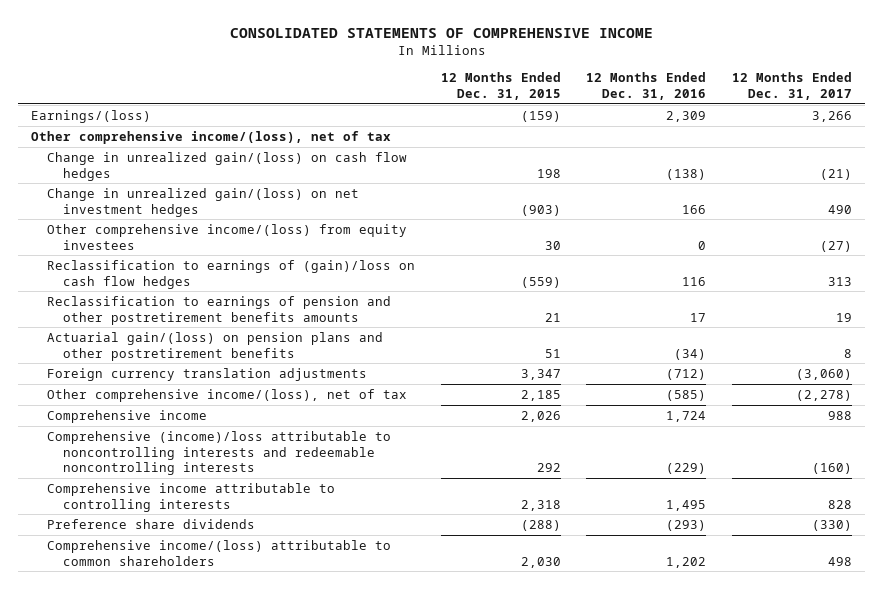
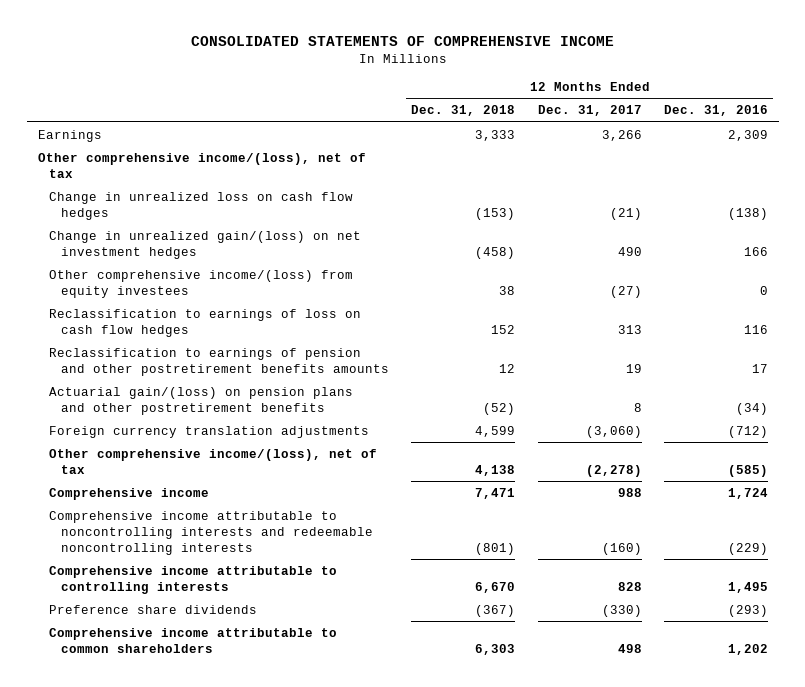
- | 12 Months Ended Dec. 31, 2015 | 12 Months Ended Dec. 31, 2016 | 12 Months Ended Dec. 31, 2017
+ | 12 Months Ended Dec. 31, 2018 | 12 Months Ended Dec. 31, 2017 | 12 Months Ended Dec. 31, 2016
- Earnings/(loss) | (159) | 2,309 | 3,266
+ Earnings | 3,333 | 3,266 | 2,309
- Change in unrealized gain/(loss) on cash flow hedges | 198 | (138) | (21)
+ Change in unrealized loss on cash flow hedges | (153) | (21) | (138)
- Reclassification to earnings of (gain)/loss on cash flow hedges | (559) | 116 | 313
+ Reclassification to earnings of loss on cash flow hedges | 152 | 313 | 116
- Comprehensive (income)/loss attributable to noncontrolling interests and redeemable noncontrolling interests | 292 | (229) | (160)
+ Comprehensive income attributable to noncontrolling interests and redeemable noncontrolling interests | (801) | (160) | (229)
- Comprehensive income/(loss) attributable to common shareholders | 2,030 | 1,202 | 498
+ Comprehensive income attributable to common shareholders | 6,303 | 498 | 1,202

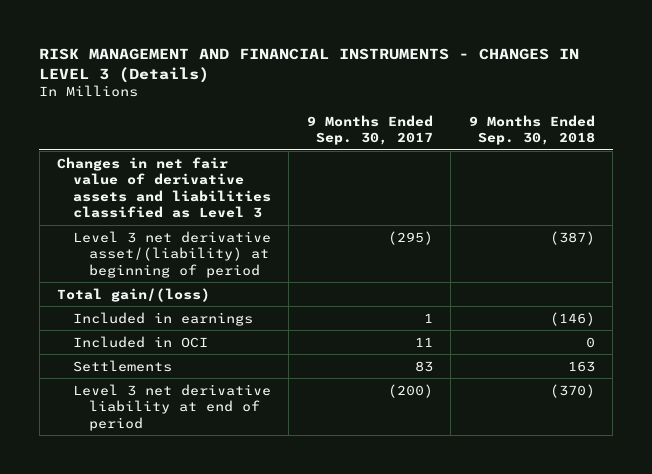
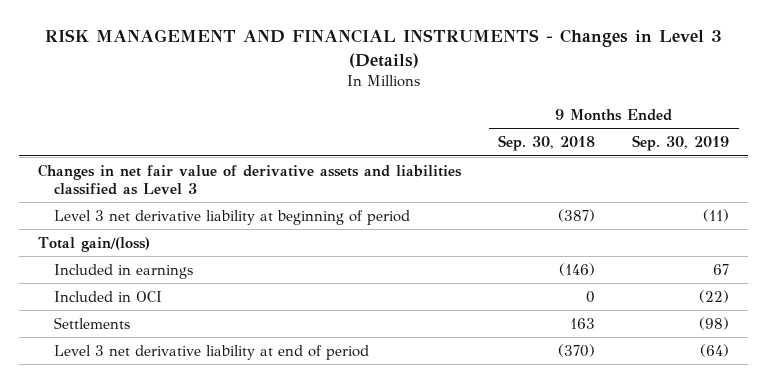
- RISK MANAGEMENT AND FINANCIAL INSTRUMENTS - CHANGES IN LEVEL 3 (Details)
+ RISK MANAGEMENT AND FINANCIAL INSTRUMENTS - Changes in Level 3 (Details)
- | 9 Months Ended Sep. 30, 2017 | 9 Months Ended Sep. 30, 2018
+ | 9 Months Ended Sep. 30, 2018 | 9 Months Ended Sep. 30, 2019
- Level 3 net derivative asset/(liability) at beginning of period | (295) | (387)
+ Level 3 net derivative liability at beginning of period | (387) | (11)

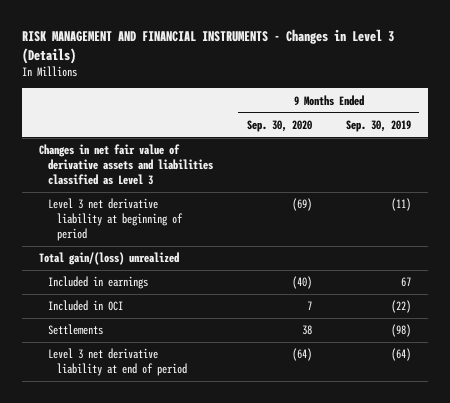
- | 9 Months Ended Sep. 30, 2018 | 9 Months Ended Sep. 30, 2019
+ | 9 Months Ended Sep. 30, 2020 | 9 Months Ended Sep. 30, 2019
- Total gain/(loss)
+ Total gain/(loss) unrealized

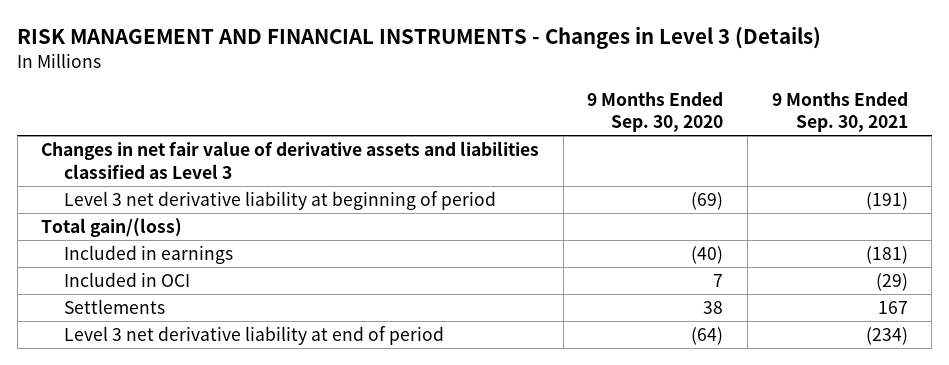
- | 9 Months Ended Sep. 30, 2020 | 9 Months Ended Sep. 30, 2019
+ | 9 Months Ended Sep. 30, 2020 | 9 Months Ended Sep. 30, 2021
- Total gain/(loss) unrealized
+ Total gain/(loss)

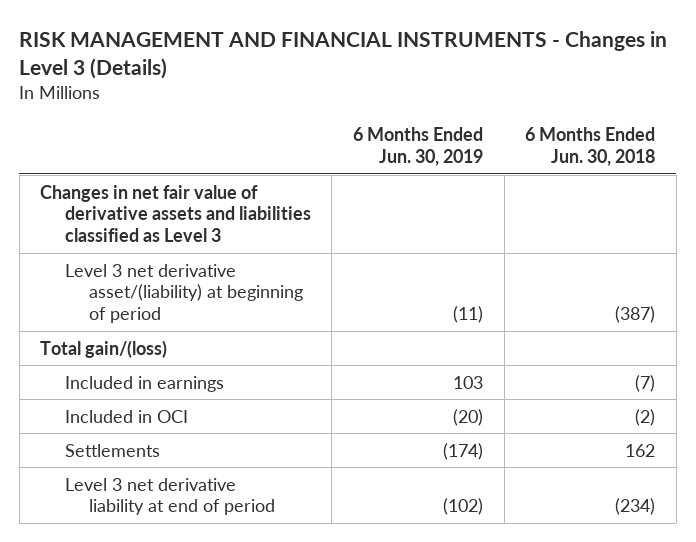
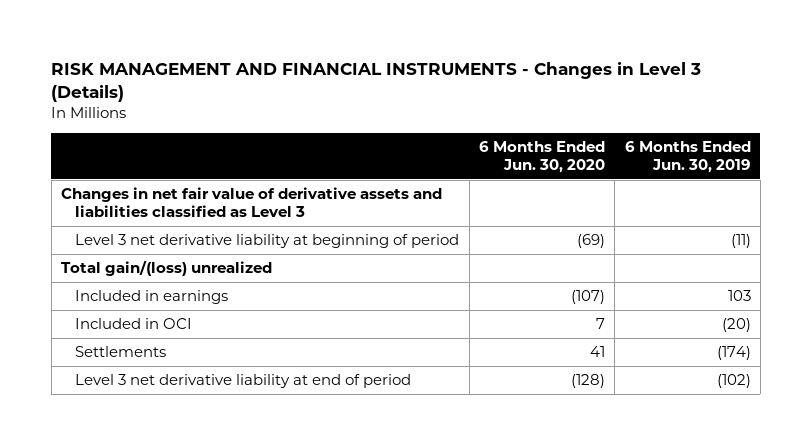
- | 6 Months Ended Jun. 30, 2019 | 6 Months Ended Jun. 30, 2018
+ | 6 Months Ended Jun. 30, 2020 | 6 Months Ended Jun. 30, 2019
- Level 3 net derivative asset/(liability) at beginning of period | (11) | (387)
- Total gain/(loss)
+ Level 3 net derivative liability at beginning of period | (69) | (11)
+ Total gain/(loss) unrealized

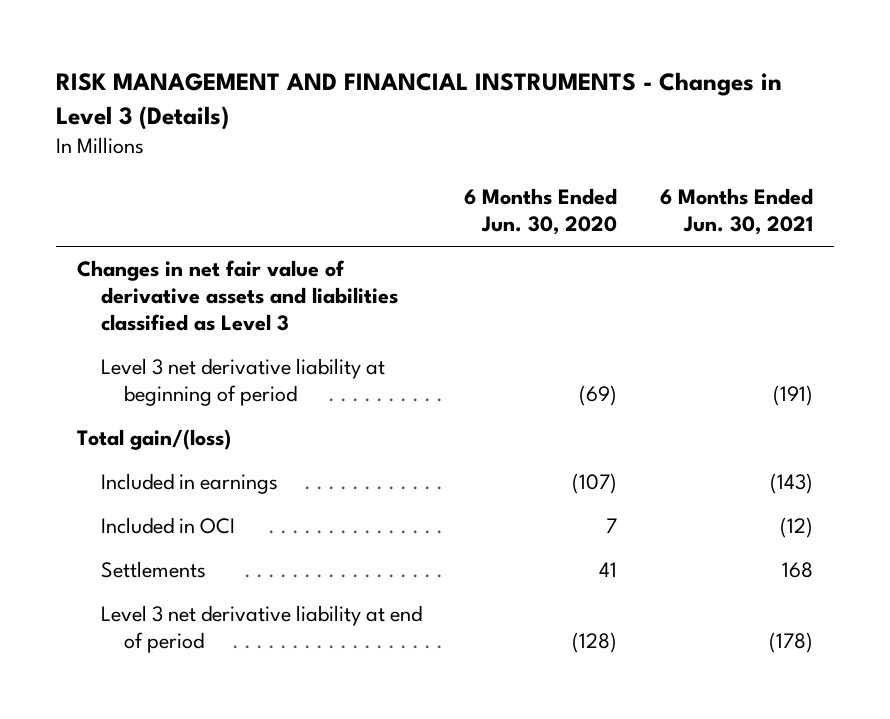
- | 6 Months Ended Jun. 30, 2020 | 6 Months Ended Jun. 30, 2019
+ | 6 Months Ended Jun. 30, 2020 | 6 Months Ended Jun. 30, 2021
- Total gain/(loss) unrealized
+ Total gain/(loss)

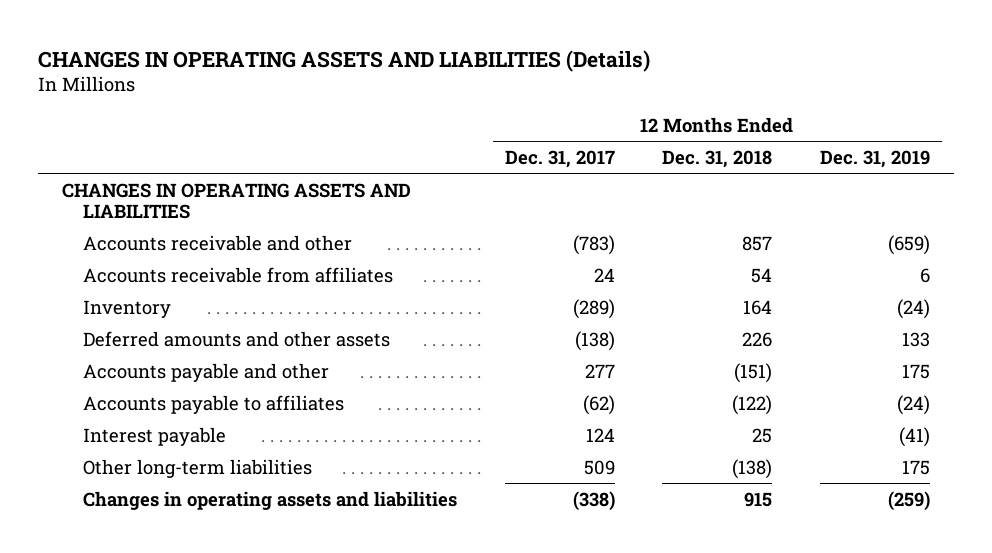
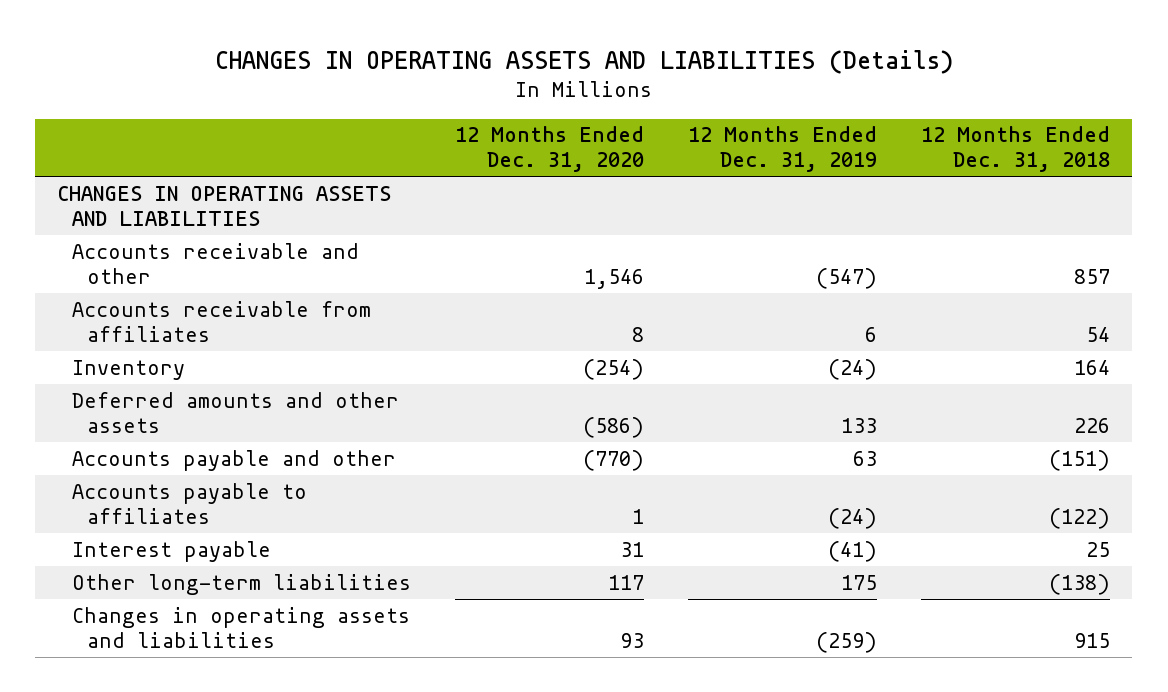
- | 12 Months Ended Dec. 31, 2017 | 12 Months Ended Dec. 31, 2018 | 12 Months Ended Dec. 31, 2019
+ | 12 Months Ended Dec. 31, 2020 | 12 Months Ended Dec. 31, 2019 | 12 Months Ended Dec. 31, 2018
- Accounts receivable and other | (783) | 857 | (659)
+ Accounts receivable and other | 1,546 | (547) | 857
- Accounts payable and other | 277 | (151) | 175
+ Accounts payable and other | (770) | 63 | (151)

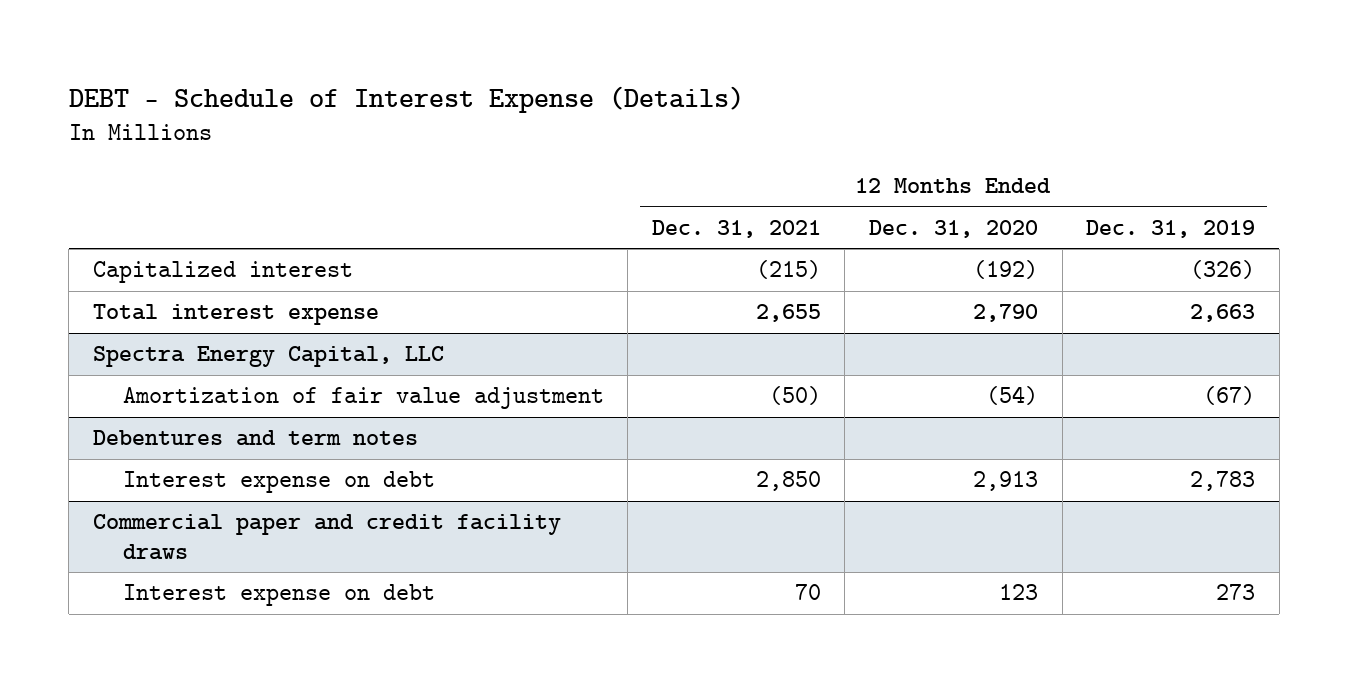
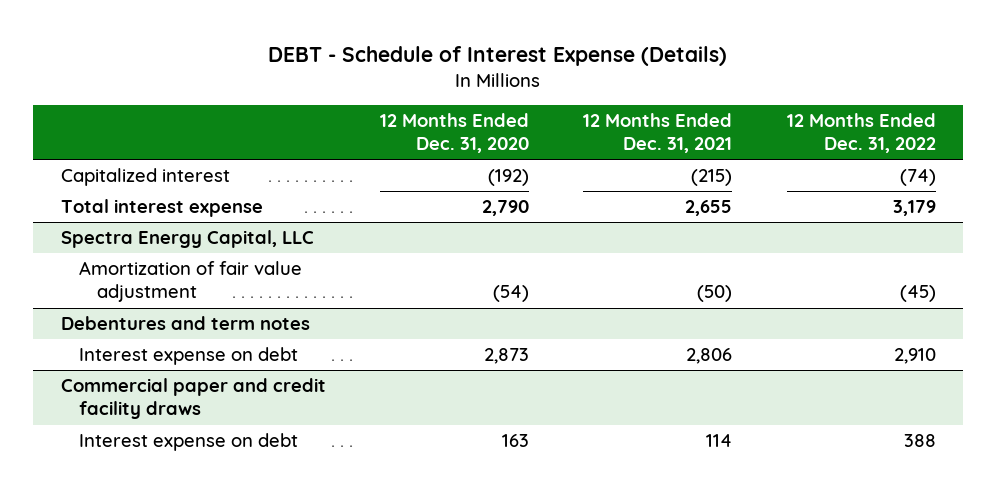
- | 12 Months Ended Dec. 31, 2021 | 12 Months Ended Dec. 31, 2020 | 12 Months Ended Dec. 31, 2019
+ | 12 Months Ended Dec. 31, 2020 | 12 Months Ended Dec. 31, 2021 | 12 Months Ended Dec. 31, 2022
@ Debentures and term notes
- Interest expense on debt | 2,850 | 2,913 | 2,783
+ Interest expense on debt | 2,873 | 2,806 | 2,910
@ Commercial paper and credit facility draws
- Interest expense on debt | 70 | 123 | 273
+ Interest expense on debt | 163 | 114 | 388

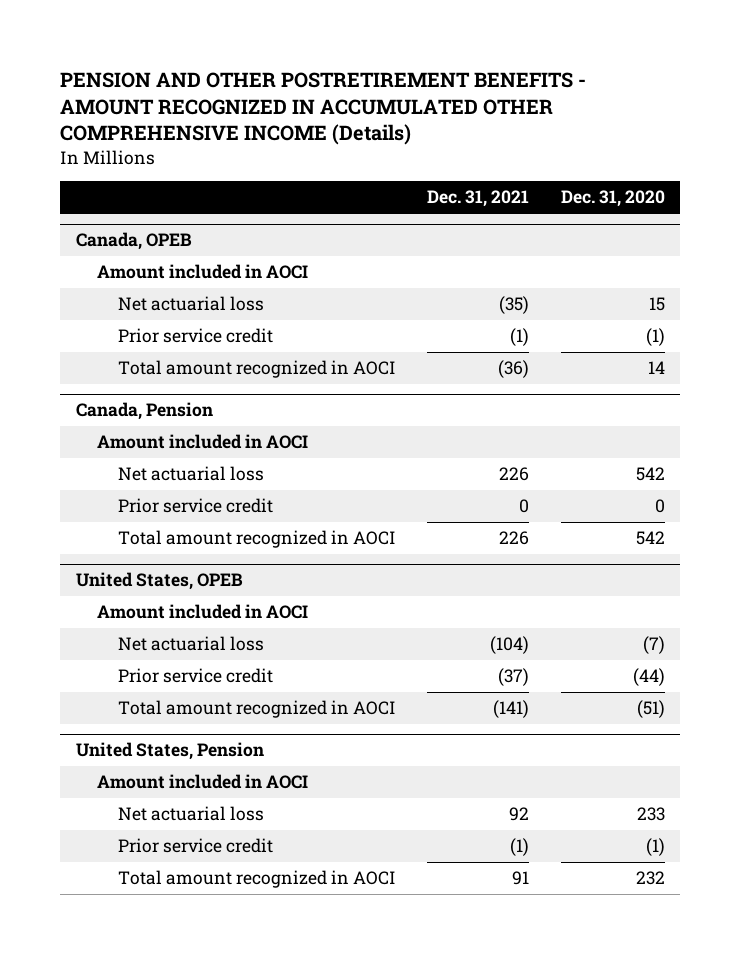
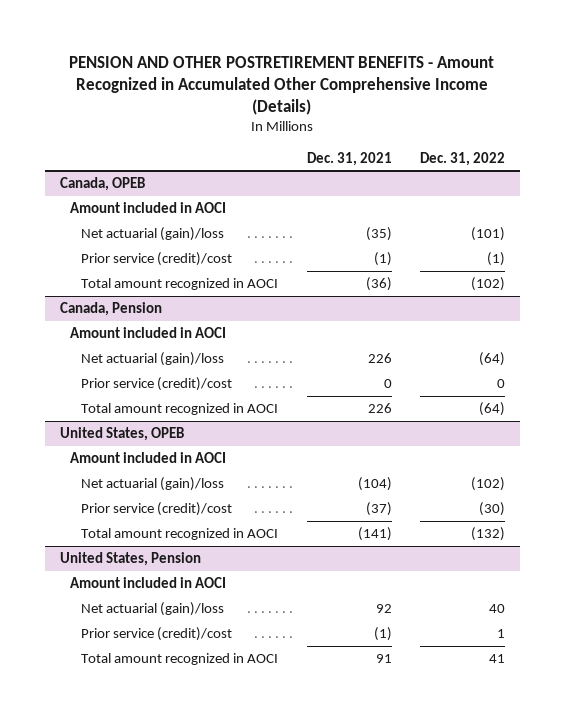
- PENSION AND OTHER POSTRETIREMENT BENEFITS - AMOUNT RECOGNIZED IN ACCUMULATED OTHER COMPREHENSIVE INCOME (Details)
+ PENSION AND OTHER POSTRETIREMENT BENEFITS - Amount Recognized in Accumulated Other Comprehensive Income (Details)
- | Dec. 31, 2021 | Dec. 31, 2020
+ | Dec. 31, 2021 | Dec. 31, 2022
@ Canada, OPEB
- Net actuarial loss | (35) | 15
- Prior service credit | (1) | (1)
+ Net actuarial (gain)/loss | (35) | (101)
+ Prior service (credit)/cost | (1) | (1)
@ Canada, Pension
- Net actuarial loss | 226 | 542
- Prior service credit | 0 | 0
+ Net actuarial (gain)/loss | 226 | (64)
+ Prior service (credit)/cost | 0 | 0
@ United States, OPEB
- Net actuarial loss | (104) | (7)
- Prior service credit | (37) | (44)
+ Net actuarial (gain)/loss | (104) | (102)
+ Prior service (credit)/cost | (37) | (30)
@ United States, Pension
- Net actuarial loss | 92 | 233
- Prior service credit | (1) | (1)
+ Net actuarial (gain)/loss | 92 | 40
+ Prior service (credit)/cost | (1) | 1

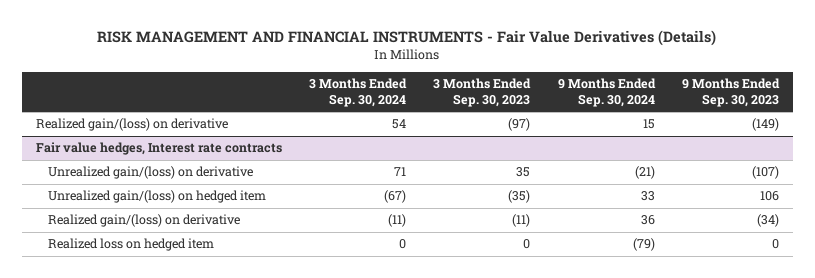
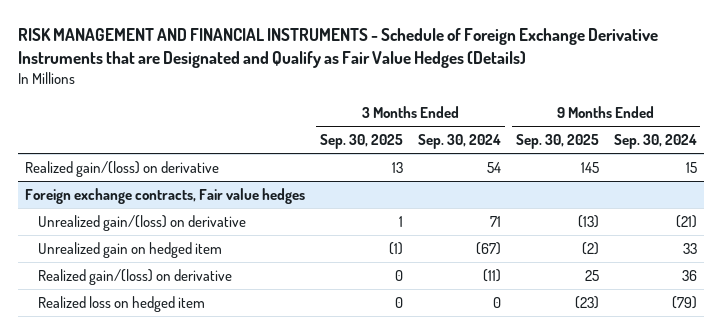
- RISK MANAGEMENT AND FINANCIAL INSTRUMENTS - Fair Value Derivatives (Details)
+ RISK MANAGEMENT AND FINANCIAL INSTRUMENTS - Schedule of Foreign Exchange Derivative Instruments that are Designated and Qualify as Fair Value Hedges (Details)
- | 3 Months Ended Sep. 30, 2024 | 3 Months Ended Sep. 30, 2023 | 9 Months Ended Sep. 30, 2024 | 9 Months Ended Sep. 30, 2023
+ | 3 Months Ended Sep. 30, 2025 | 3 Months Ended Sep. 30, 2024 | 9 Months Ended Sep. 30, 2025 | 9 Months Ended Sep. 30, 2024
- Fair value hedges, Interest rate contracts
+ Foreign exchange contracts, Fair value hedges
- Unrealized gain/(loss) on hedged item | (67) | (35) | 33 | 106
+ Unrealized gain on hedged item | (1) | (67) | (2) | 33

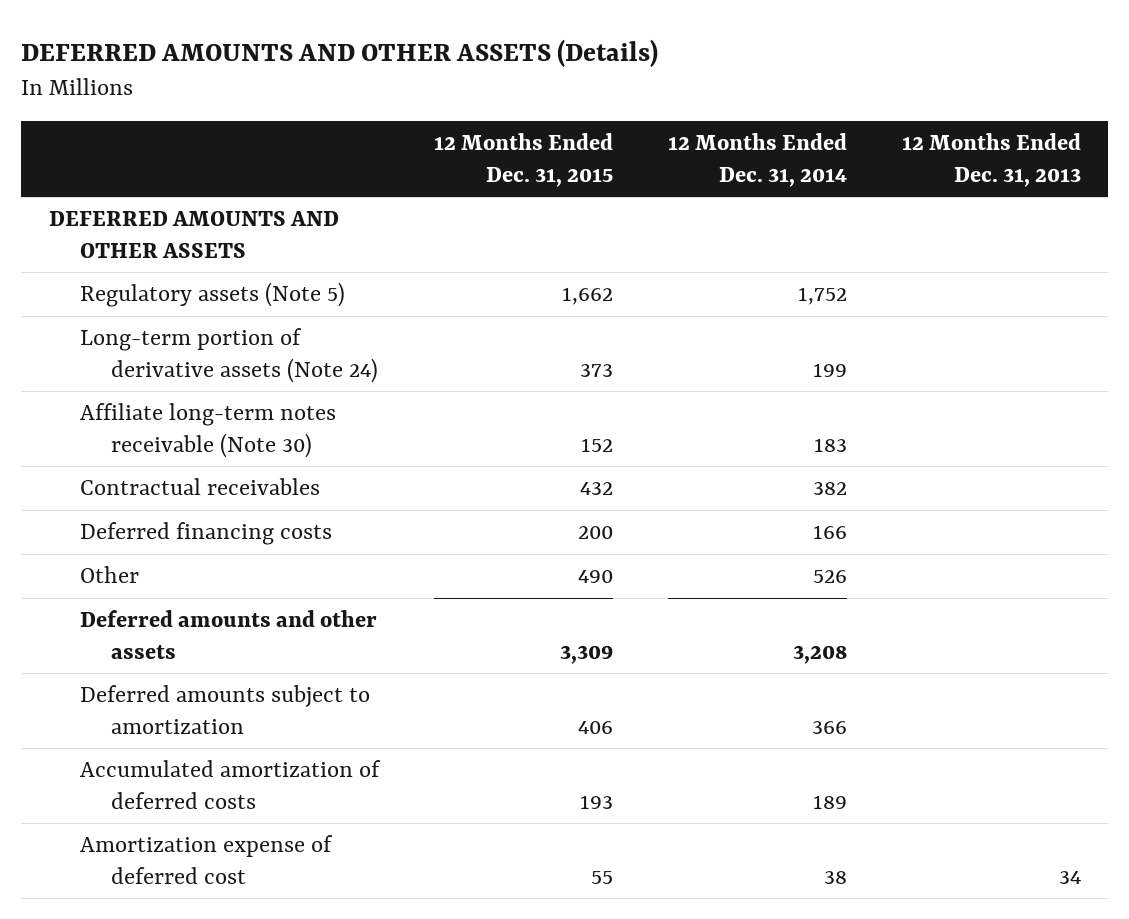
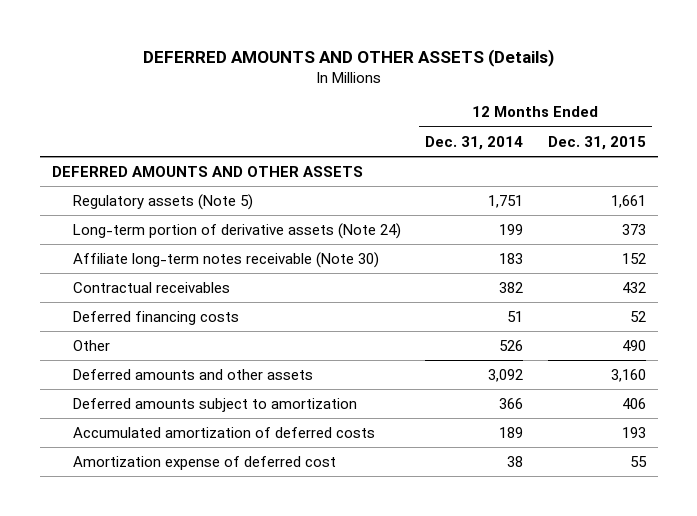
- | 12 Months Ended Dec. 31, 2015 | 12 Months Ended Dec. 31, 2014 | 12 Months Ended Dec. 31, 2013
+ | 12 Months Ended Dec. 31, 2014 | 12 Months Ended Dec. 31, 2015
- Regulatory assets (Note 5) | 1,662 | 1,752 |
+ Regulatory assets (Note 5) | 1,751 | 1,661
- Deferred financing costs | 200 | 166 |
+ Deferred financing costs | 51 | 52
- Deferred amounts and other assets | 3,309 | 3,208 |
+ Deferred amounts and other assets | 3,092 | 3,160

